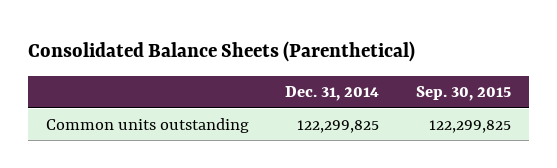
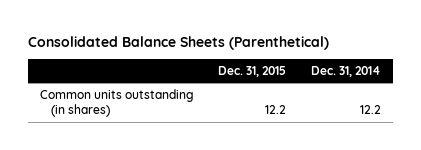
- | Dec. 31, 2014 | Sep. 30, 2015
+ | Dec. 31, 2015 | Dec. 31, 2014
- Common units outstanding | 122,299,825 | 122,299,825
+ Common units outstanding (in shares) | 12.2 | 12.2

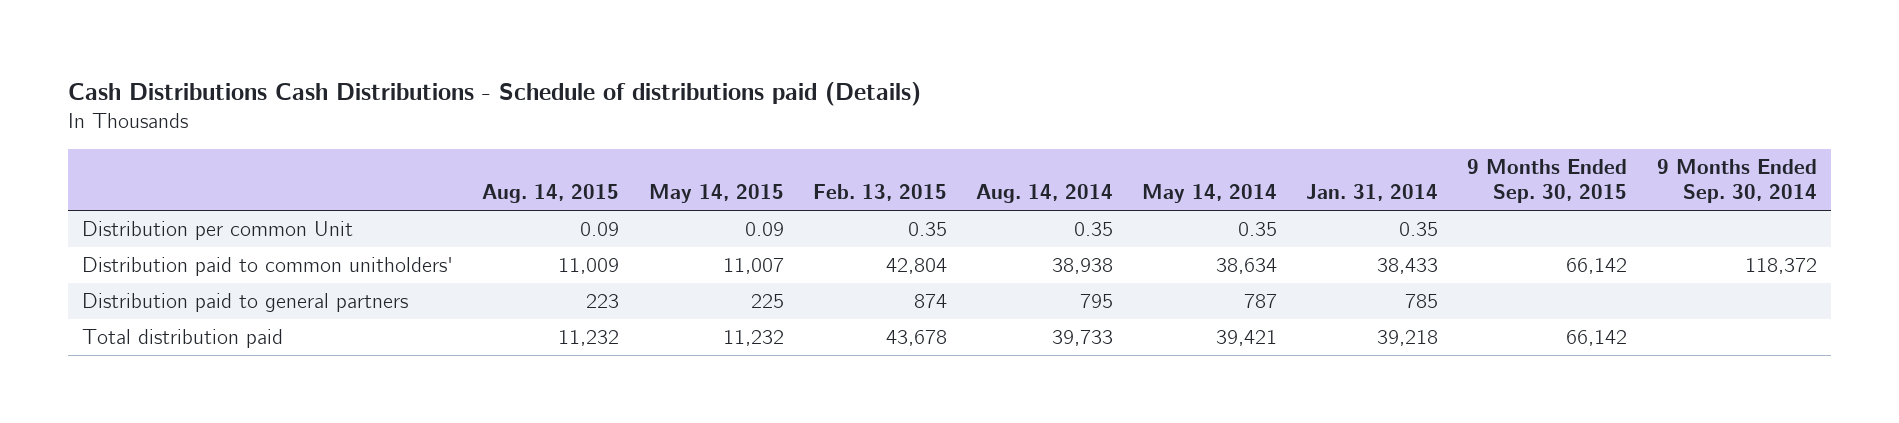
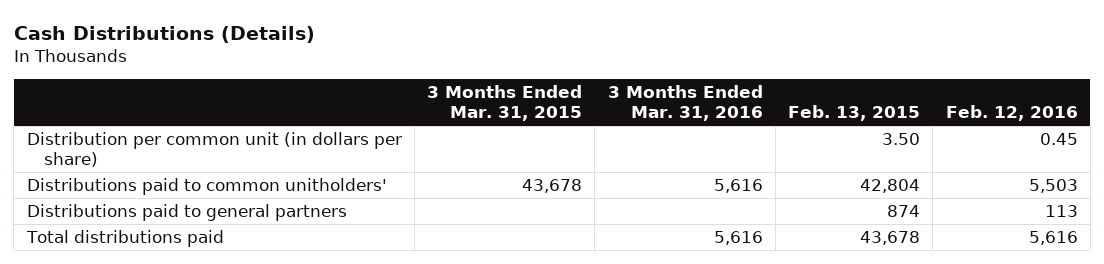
- Cash Distributions Cash Distributions - Schedule of distributions paid (Details)
+ Cash Distributions (Details)
- | Aug. 14, 2015 | May 14, 2015 | Feb. 13, 2015 | Aug. 14, 2014 | May 14, 2014 | Jan. 31, 2014 | 9 Months Ended Sep. 30, 2015 | 9 Months Ended Sep. 30, 2014
+ | 3 Months Ended Mar. 31, 2015 | 3 Months Ended Mar. 31, 2016 | Feb. 13, 2015 | Feb. 12, 2016
- Distribution per common Unit | 0.09 | 0.09 | 0.35 | 0.35 | 0.35 | 0.35 | |
- Distribution paid to common unitholders' | 11,009 | 11,007 | 42,804 | 38,938 | 38,634 | 38,433 | 66,142 | 118,372
- Distribution paid to general partners | 223 | 225 | 874 | 795 | 787 | 785 | |
- Total distribution paid | 11,232 | 11,232 | 43,678 | 39,733 | 39,421 | 39,218 | 66,142 |
+ Distribution per common unit (in dollars per share) | | | 3.50 | 0.45
+ Distributions paid to common unitholders' | 43,678 | 5,616 | 42,804 | 5,503
+ Distributions paid to general partners | | | 874 | 113
+ Total distributions paid | | 5,616 | 43,678 | 5,616

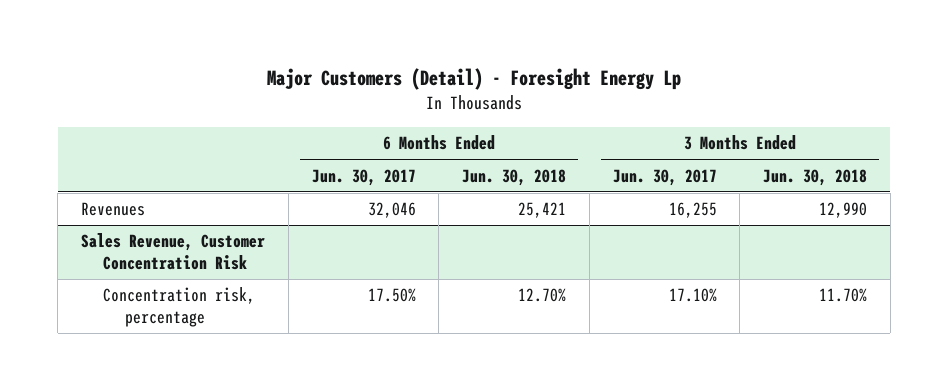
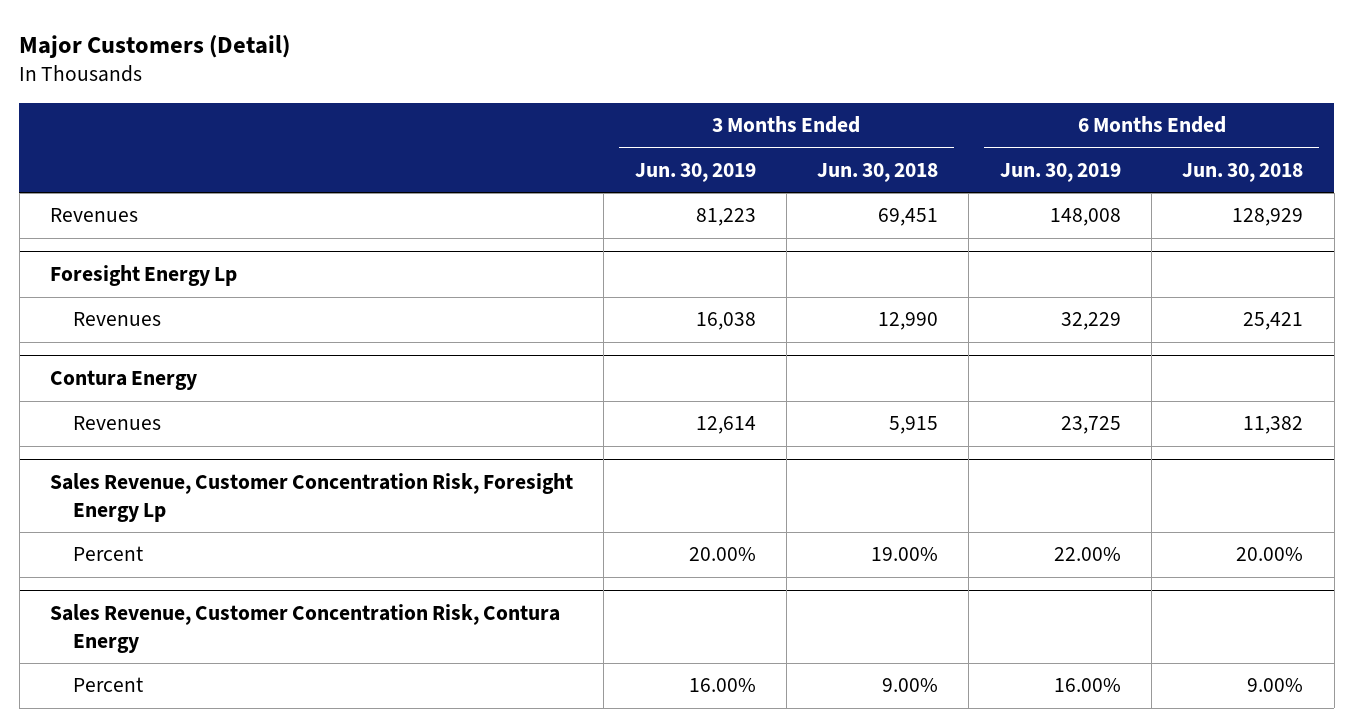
- Major Customers (Detail) - Foresight Energy Lp
+ Major Customers (Detail)
- | 6 Months Ended Jun. 30, 2017 | 6 Months Ended Jun. 30, 2018 | 3 Months Ended Jun. 30, 2017 | 3 Months Ended Jun. 30, 2018
+ | 3 Months Ended Jun. 30, 2019 | 3 Months Ended Jun. 30, 2018 | 6 Months Ended Jun. 30, 2019 | 6 Months Ended Jun. 30, 2018
+ Revenues | 81,223 | 69,451 | 148,008 | 128,929
+ Foresight Energy Lp
- Sales Revenue, Customer Concentration Risk
- Concentration risk, percentage | 17.50% | 12.70% | 17.10% | 11.70%
+ Contura Energy
+ Revenues | 12,614 | 5,915 | 23,725 | 11,382
+ Sales Revenue, Customer Concentration Risk, Foresight Energy Lp
+ Percent | 20.00% | 19.00% | 22.00% | 20.00%
+ Sales Revenue, Customer Concentration Risk, Contura Energy
+ Percent | 16.00% | 9.00% | 16.00% | 9.00%

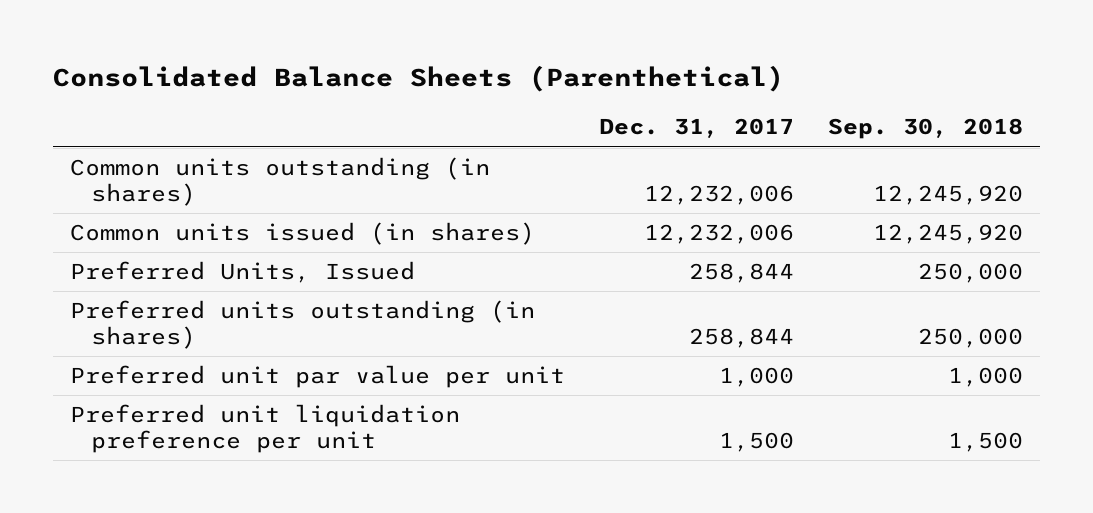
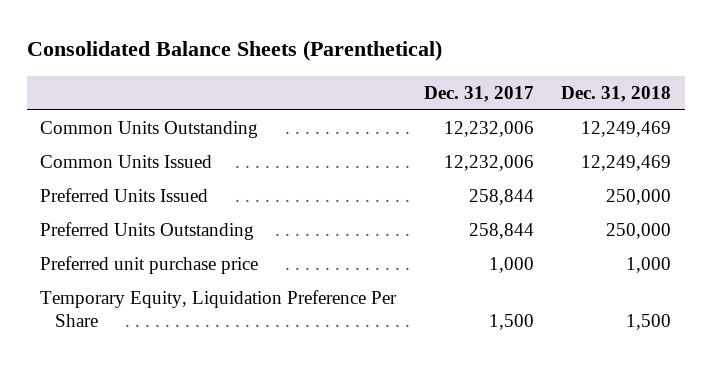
- | Dec. 31, 2017 | Sep. 30, 2018
+ | Dec. 31, 2017 | Dec. 31, 2018
- Common units outstanding (in shares) | 12,232,006 | 12,245,920
- Common units issued (in shares) | 12,232,006 | 12,245,920
- Preferred Units, Issued | 258,844 | 250,000
- Preferred units outstanding (in shares) | 258,844 | 250,000
- Preferred unit par value per unit | 1,000 | 1,000
- Preferred unit liquidation preference per unit | 1,500 | 1,500
+ Common Units Outstanding | 12,232,006 | 12,249,469
+ Common Units Issued | 12,232,006 | 12,249,469
+ Preferred Units Issued | 258,844 | 250,000
+ Preferred Units Outstanding | 258,844 | 250,000
+ Preferred unit purchase price | 1,000 | 1,000
+ Temporary Equity, Liquidation Preference Per Share | 1,500 | 1,500

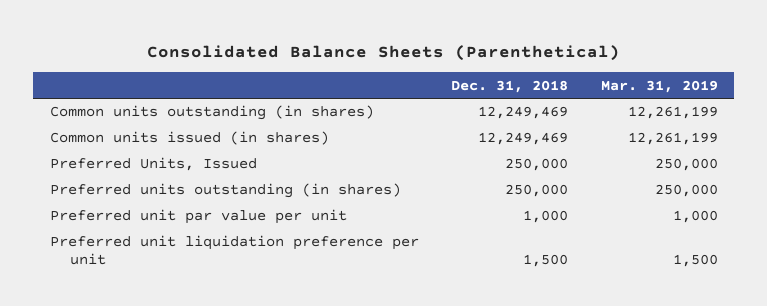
- | Dec. 31, 2017 | Dec. 31, 2018
+ | Dec. 31, 2018 | Mar. 31, 2019
- Common Units Outstanding | 12,232,006 | 12,249,469
- Common Units Issued | 12,232,006 | 12,249,469
- Preferred Units Issued | 258,844 | 250,000
- Preferred Units Outstanding | 258,844 | 250,000
- Preferred unit purchase price | 1,000 | 1,000
- Temporary Equity, Liquidation Preference Per Share | 1,500 | 1,500
+ Common units outstanding (in shares) | 12,249,469 | 12,261,199
+ Common units issued (in shares) | 12,249,469 | 12,261,199
+ Preferred Units, Issued | 250,000 | 250,000
+ Preferred units outstanding (in shares) | 250,000 | 250,000
+ Preferred unit par value per unit | 1,000 | 1,000
+ Preferred unit liquidation preference per unit | 1,500 | 1,500

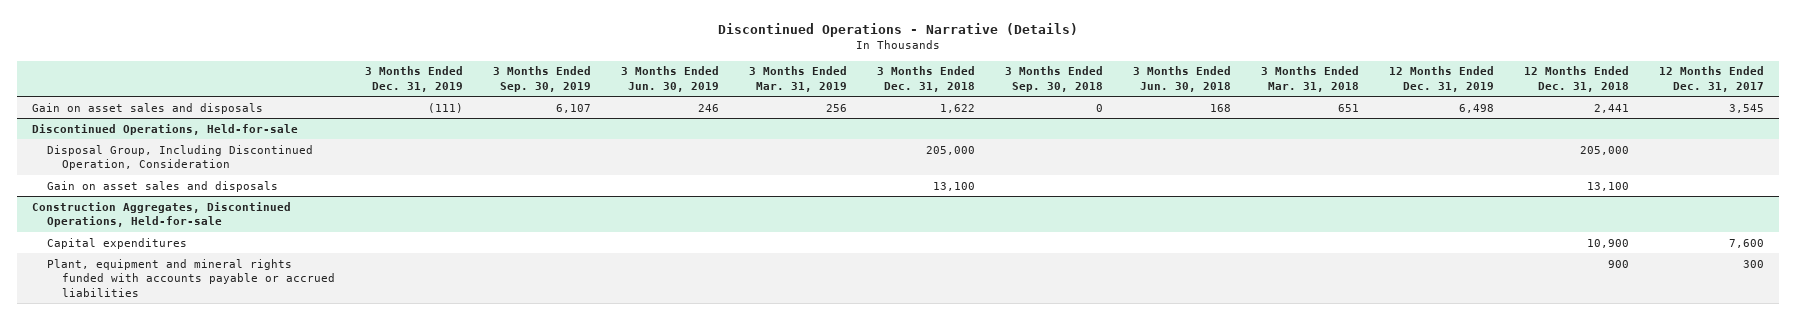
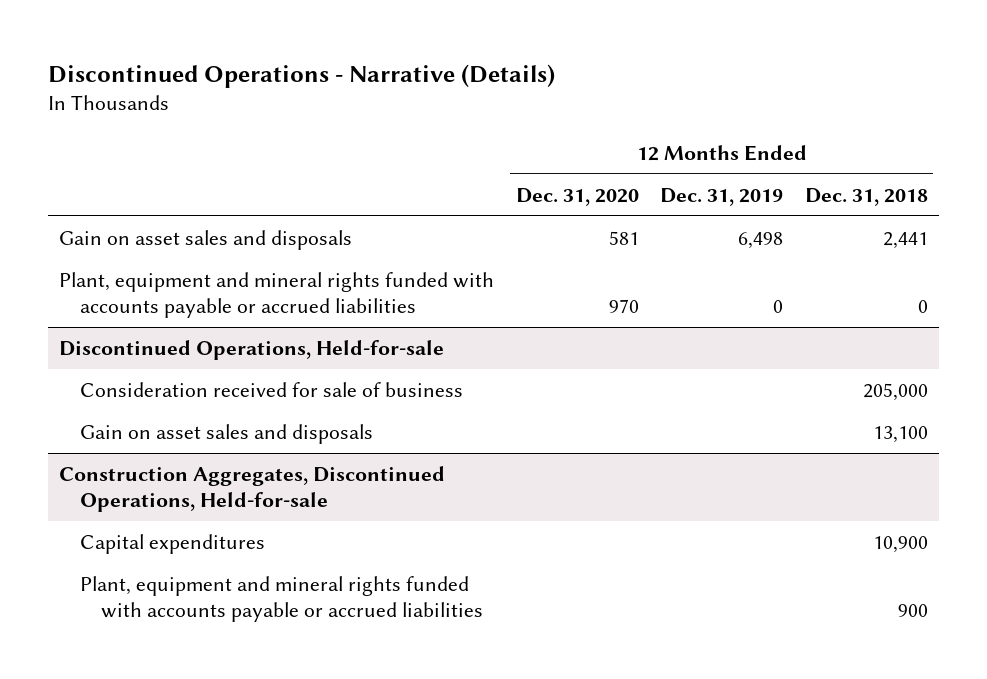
- | 3 Months Ended Dec. 31, 2019 | 3 Months Ended Sep. 30, 2019 | 3 Months Ended Jun. 30, 2019 | 3 Months Ended Mar. 31, 2019 | 3 Months Ended Dec. 31, 2018 | 3 Months Ended Sep. 30, 2018 | 3 Months Ended Jun. 30, 2018 | 3 Months Ended Mar. 31, 2018 | 12 Months Ended Dec. 31, 2019 | 12 Months Ended Dec. 31, 2018 | 12 Months Ended Dec. 31, 2017
+ | 12 Months Ended Dec. 31, 2020 | 12 Months Ended Dec. 31, 2019 | 12 Months Ended Dec. 31, 2018
+ Plant, equipment and mineral rights funded with accounts payable or accrued liabilities | 970 | 0 | 0
@ Discontinued Operations, Held-for-sale
- Disposal Group, Including Discontinued Operation, Consideration | | | | | 205,000 | | | | | 205,000 |
+ Consideration received for sale of business | | | 205,000

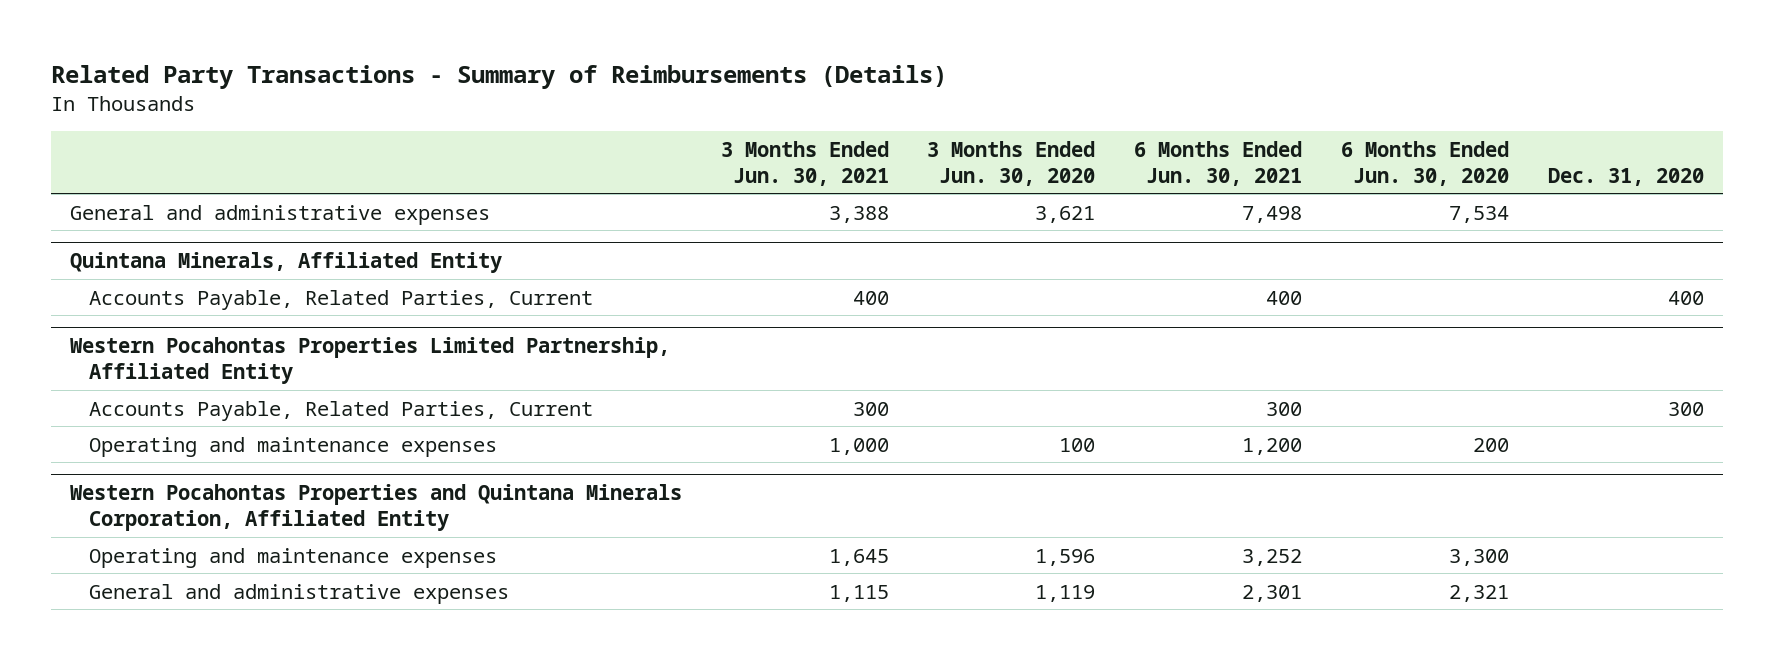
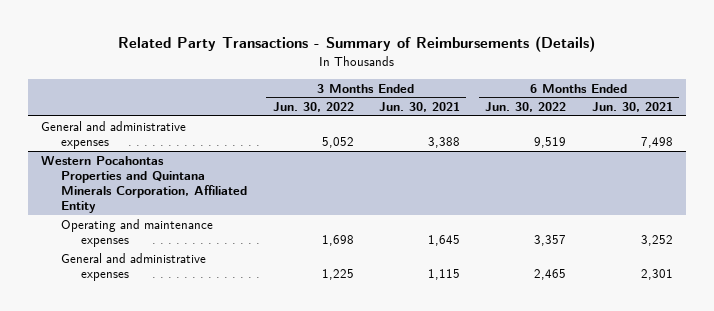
- | 3 Months Ended Jun. 30, 2021 | 3 Months Ended Jun. 30, 2020 | 6 Months Ended Jun. 30, 2021 | 6 Months Ended Jun. 30, 2020 | Dec. 31, 2020
+ | 3 Months Ended Jun. 30, 2022 | 3 Months Ended Jun. 30, 2021 | 6 Months Ended Jun. 30, 2022 | 6 Months Ended Jun. 30, 2021
- Quintana Minerals, Affiliated Entity
- Accounts Payable, Related Parties, Current | 400 | | 400 | | 400
- Western Pocahontas Properties Limited Partnership, Affiliated Entity
- Accounts Payable, Related Parties, Current | 300 | | 300 | | 300
- Operating and maintenance expenses | 1,000 | 100 | 1,200 | 200 |

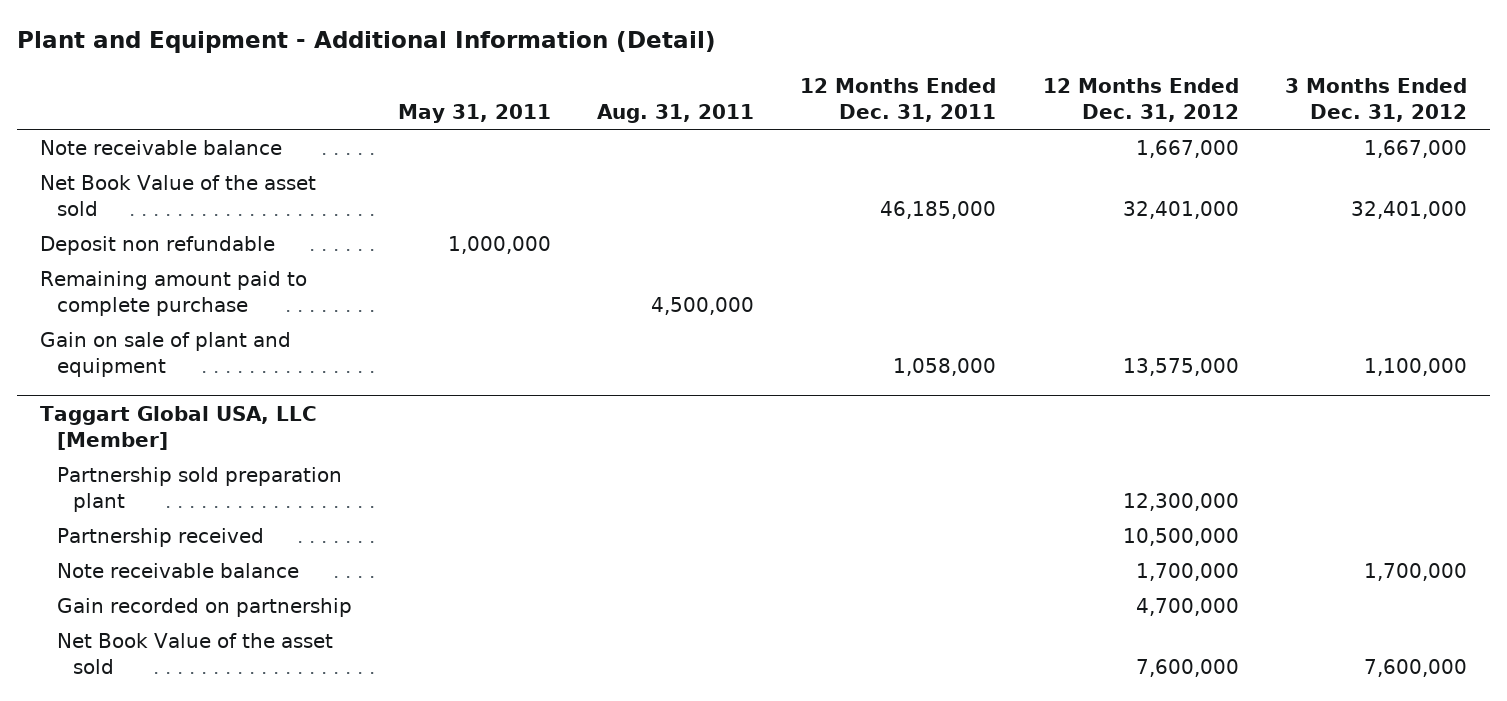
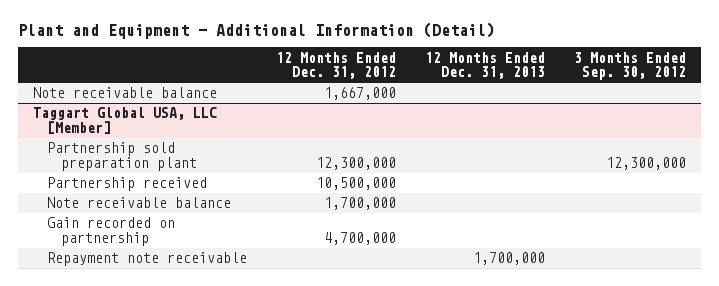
- | May 31, 2011 | Aug. 31, 2011 | 12 Months Ended Dec. 31, 2011 | 12 Months Ended Dec. 31, 2012 | 3 Months Ended Dec. 31, 2012
+ | 12 Months Ended Dec. 31, 2012 | 12 Months Ended Dec. 31, 2013 | 3 Months Ended Sep. 30, 2012
- Net Book Value of the asset sold | | | 46,185,000 | 32,401,000 | 32,401,000
- Deposit non refundable | 1,000,000 | | | |
- Remaining amount paid to complete purchase | | 4,500,000 | | |
- Gain on sale of plant and equipment | | | 1,058,000 | 13,575,000 | 1,100,000
@ Taggart Global USA, LLC [Member]
- Net Book Value of the asset sold | | | | 7,600,000 | 7,600,000
+ Repayment note receivable | | 1,700,000 |

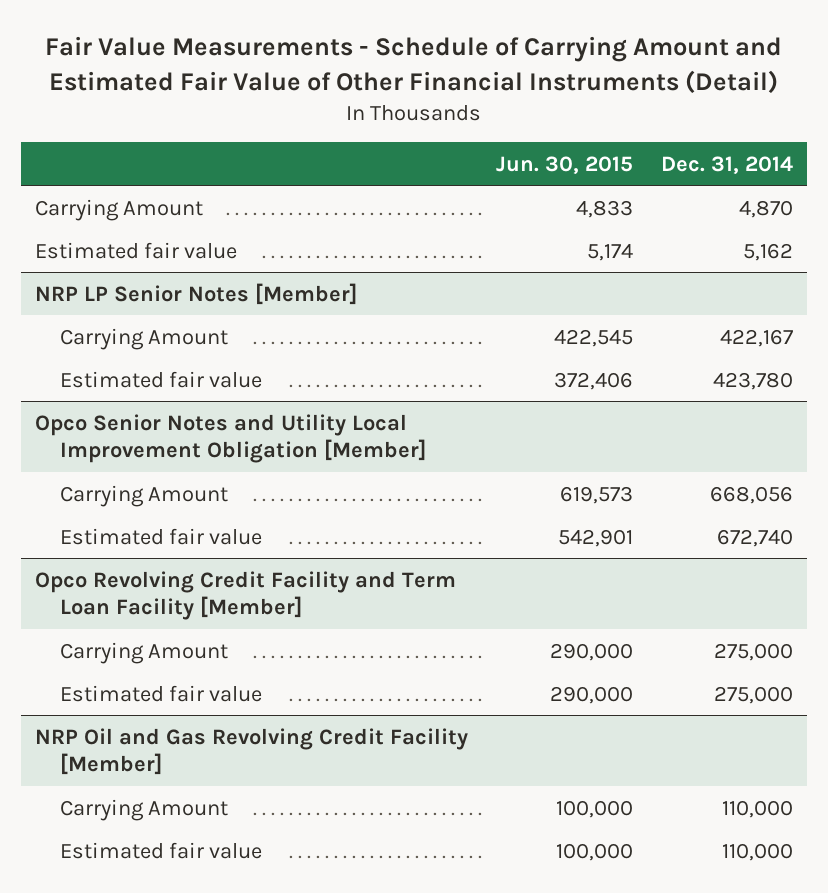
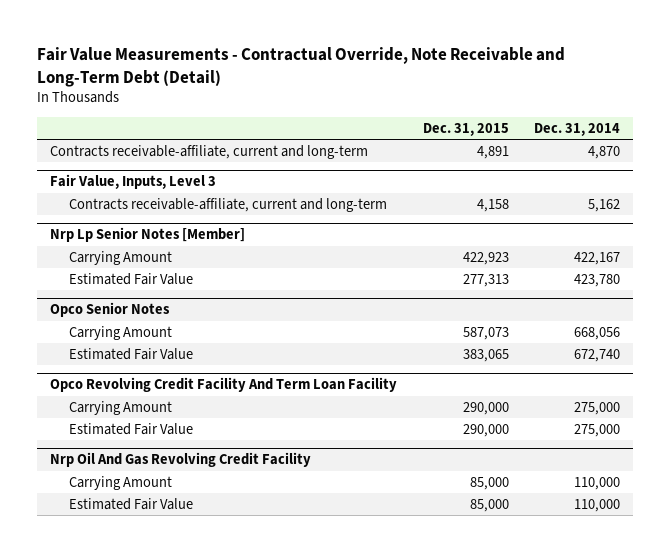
- Fair Value Measurements - Schedule of Carrying Amount and Estimated Fair Value of Other Financial Instruments (Detail)
+ Fair Value Measurements - Contractual Override, Note Receivable and Long-Term Debt (Detail)
- | Jun. 30, 2015 | Dec. 31, 2014
+ | Dec. 31, 2015 | Dec. 31, 2014
- Carrying Amount | 4,833 | 4,870
- Estimated fair value | 5,174 | 5,162
- NRP LP Senior Notes [Member]
+ Contracts receivable-affiliate, current and long-term | 4,891 | 4,870
+ Fair Value, Inputs, Level 3
+ Contracts receivable-affiliate, current and long-term | 4,158 | 5,162
+ Nrp Lp Senior Notes [Member]
- Estimated fair value | 372,406 | 423,780
- Opco Senior Notes and Utility Local Improvement Obligation [Member]
+ Estimated Fair Value | 277,313 | 423,780
+ Opco Senior Notes
- Estimated fair value | 542,901 | 672,740
- Opco Revolving Credit Facility and Term Loan Facility [Member]
+ Estimated Fair Value | 383,065 | 672,740
+ Opco Revolving Credit Facility And Term Loan Facility
- Estimated fair value | 290,000 | 275,000
- NRP Oil and Gas Revolving Credit Facility [Member]
+ Estimated Fair Value | 290,000 | 275,000
+ Nrp Oil And Gas Revolving Credit Facility
- Estimated fair value | 100,000 | 110,000
+ Estimated Fair Value | 85,000 | 110,000

